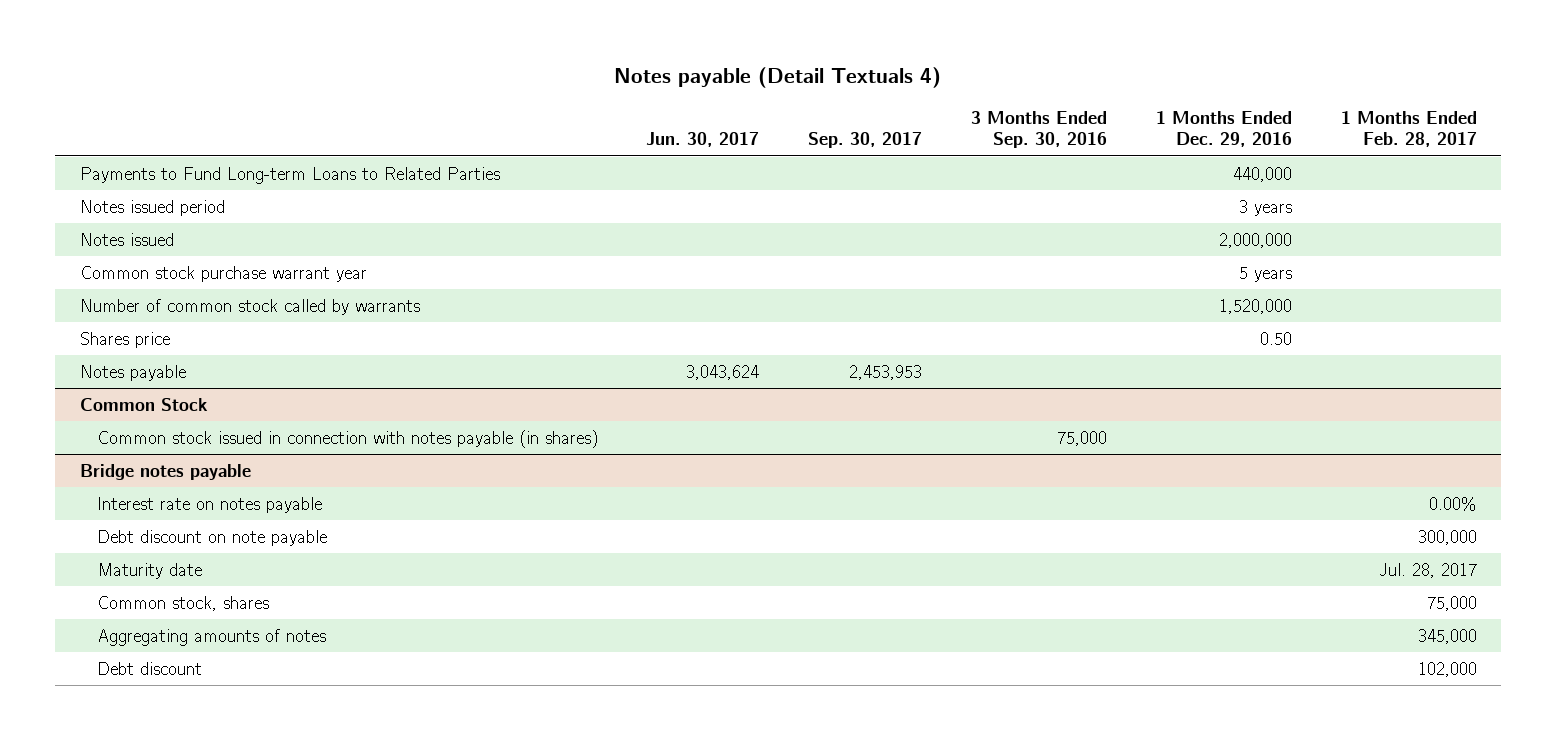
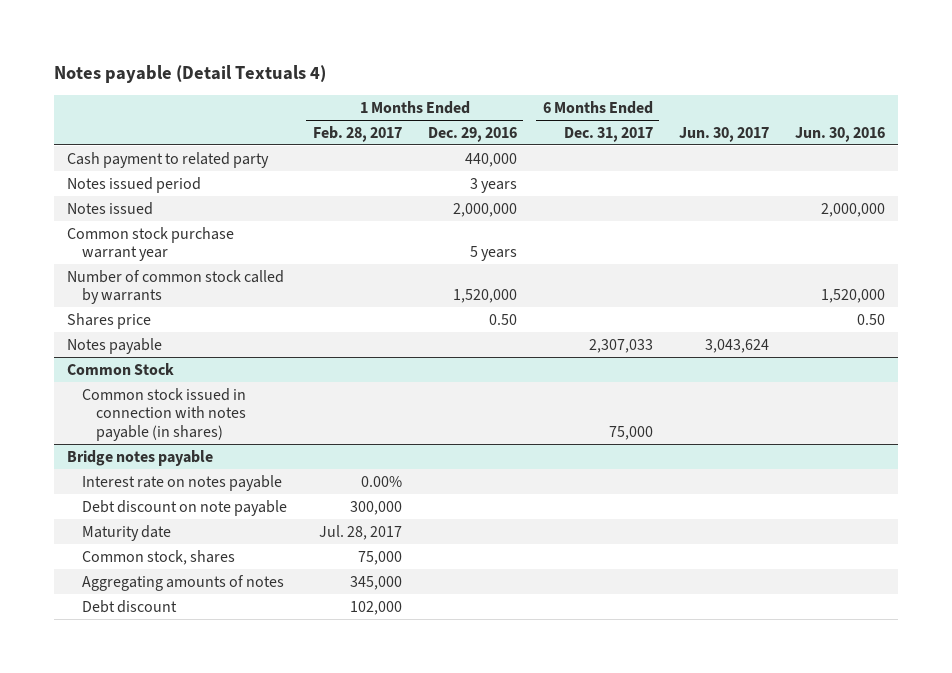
- | Jun. 30, 2017 | Sep. 30, 2017 | 3 Months Ended Sep. 30, 2016 | 1 Months Ended Dec. 29, 2016 | 1 Months Ended Feb. 28, 2017
+ | 1 Months Ended Feb. 28, 2017 | 1 Months Ended Dec. 29, 2016 | 6 Months Ended Dec. 31, 2017 | Jun. 30, 2017 | Jun. 30, 2016
- Payments to Fund Long-term Loans to Related Parties | | | | 440,000 |
+ Cash payment to related party | | 440,000 | | |

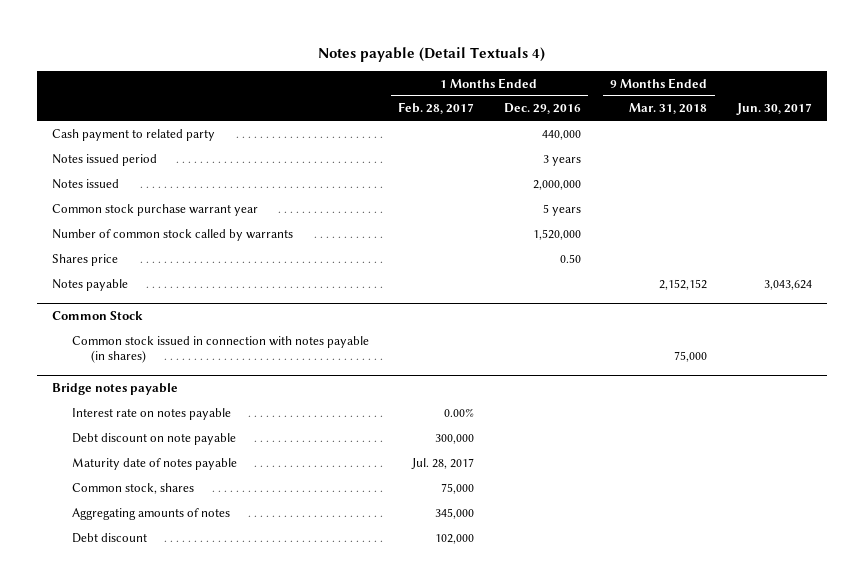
- | 1 Months Ended Feb. 28, 2017 | 1 Months Ended Dec. 29, 2016 | 6 Months Ended Dec. 31, 2017 | Jun. 30, 2017 | Jun. 30, 2016
+ | 1 Months Ended Feb. 28, 2017 | 1 Months Ended Dec. 29, 2016 | 9 Months Ended Mar. 31, 2018 | Jun. 30, 2017
@ Bridge notes payable
- Maturity date | Jul. 28, 2017 | | | |
+ Maturity date of notes payable | Jul. 28, 2017 | | |

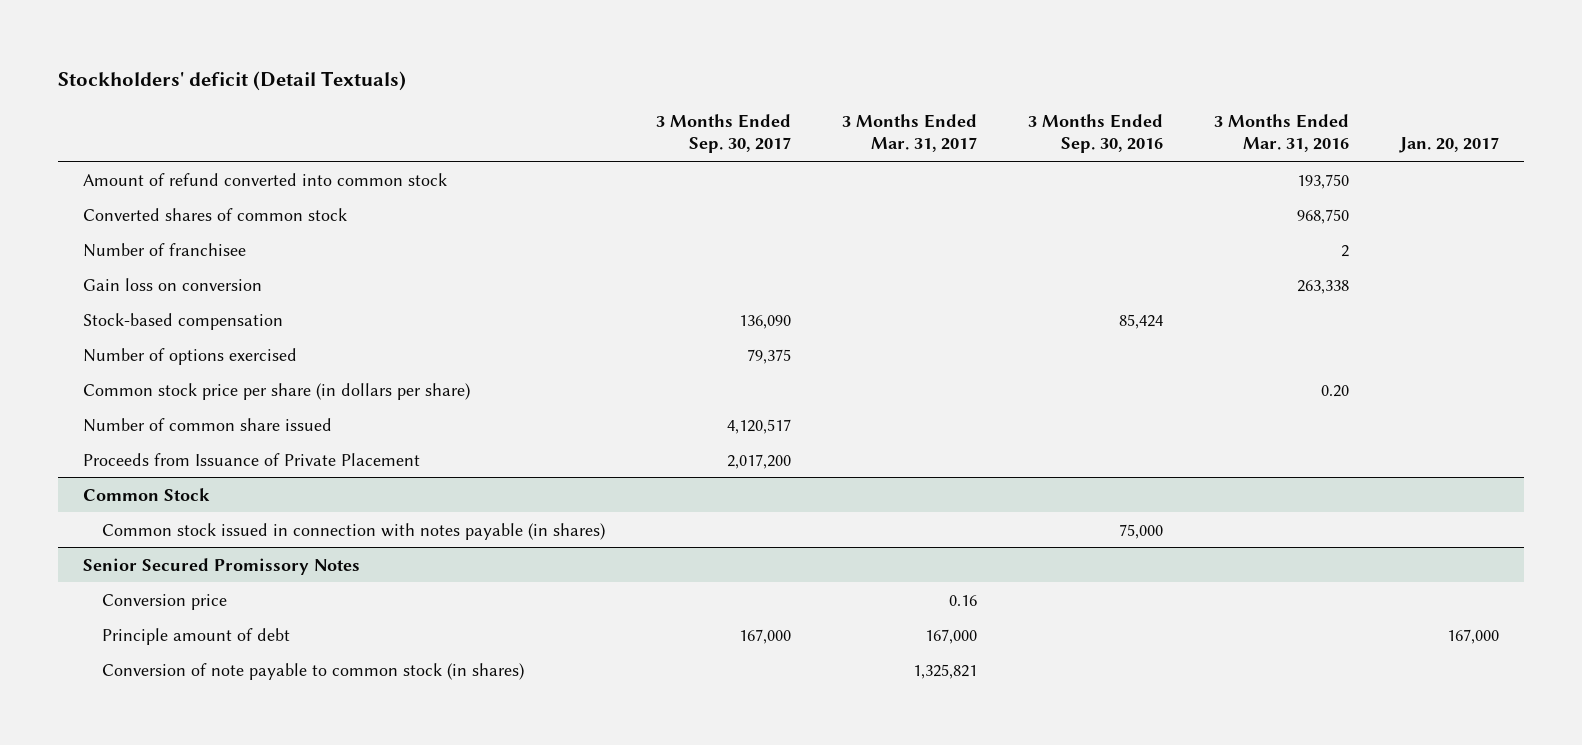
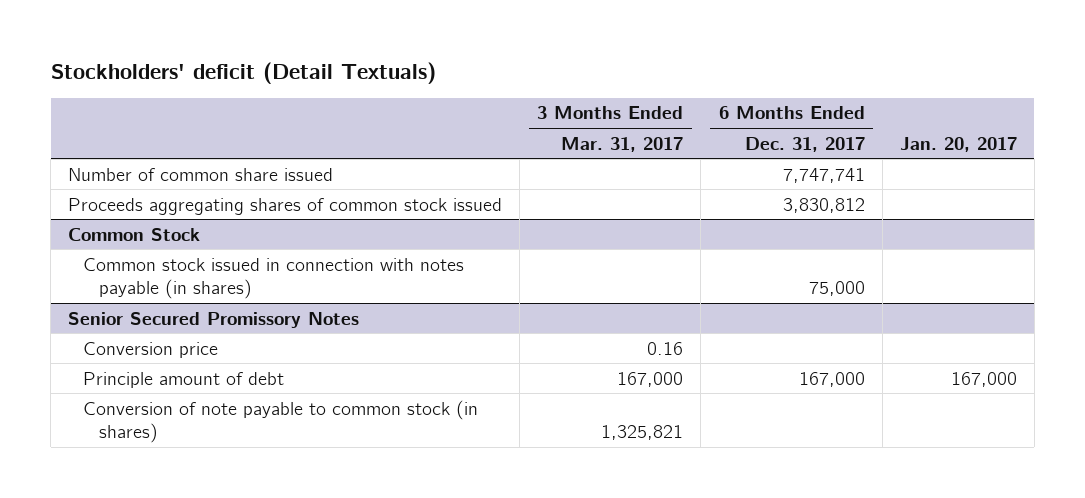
- | 3 Months Ended Sep. 30, 2017 | 3 Months Ended Mar. 31, 2017 | 3 Months Ended Sep. 30, 2016 | 3 Months Ended Mar. 31, 2016 | Jan. 20, 2017
+ | 3 Months Ended Mar. 31, 2017 | 6 Months Ended Dec. 31, 2017 | Jan. 20, 2017
- Amount of refund converted into common stock | | | | 193,750 |
- Converted shares of common stock | | | | 968,750 |
- Number of franchisee | | | | 2 |
- Gain loss on conversion | | | | 263,338 |
- Stock-based compensation | 136,090 | | 85,424 | |
- Number of options exercised | 79,375 | | | |
- Common stock price per share (in dollars per share) | | | | 0.20 |
- Proceeds from Issuance of Private Placement | 2,017,200 | | | |
+ Proceeds aggregating shares of common stock issued | | 3,830,812 |

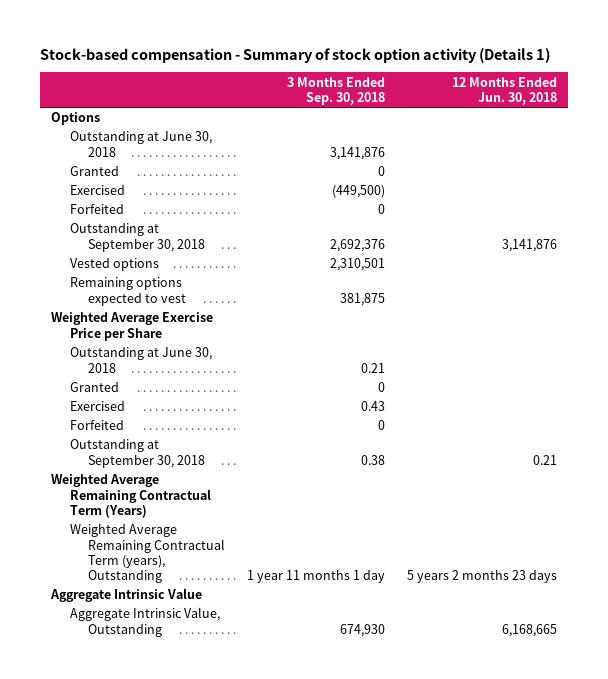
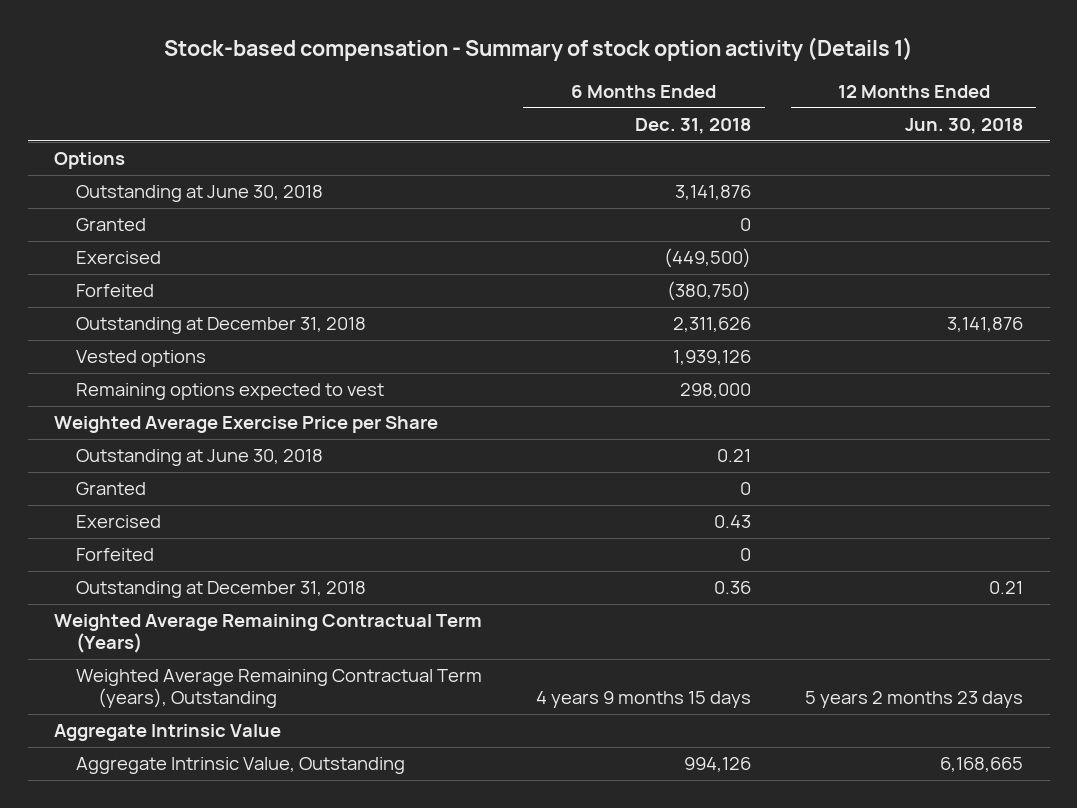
- | 3 Months Ended Sep. 30, 2018 | 12 Months Ended Jun. 30, 2018
+ | 6 Months Ended Dec. 31, 2018 | 12 Months Ended Jun. 30, 2018
- Outstanding at September 30, 2018 | 2,692,376 | 3,141,876
+ Outstanding at December 31, 2018 | 2,311,626 | 3,141,876
- Outstanding at September 30, 2018 | 0.38 | 0.21
+ Outstanding at December 31, 2018 | 0.36 | 0.21

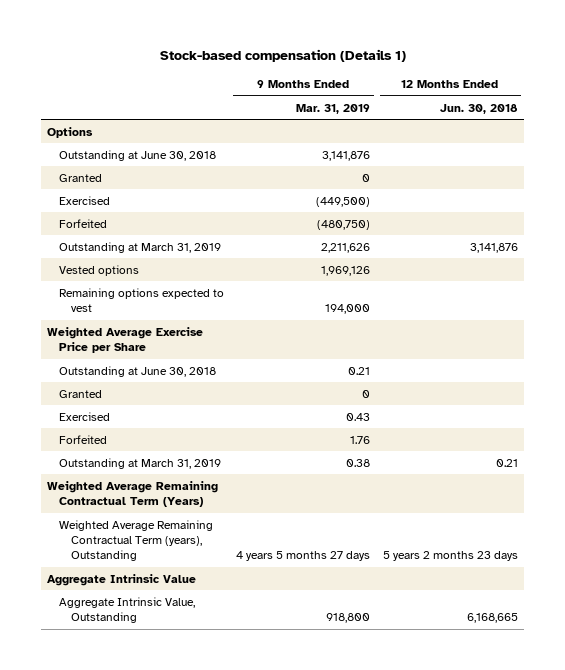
- Stock-based compensation - Summary of stock option activity (Details 1)
+ Stock-based compensation (Details 1)
- | 6 Months Ended Dec. 31, 2018 | 12 Months Ended Jun. 30, 2018
+ | 9 Months Ended Mar. 31, 2019 | 12 Months Ended Jun. 30, 2018
- Outstanding at December 31, 2018 | 2,311,626 | 3,141,876
+ Outstanding at March 31, 2019 | 2,211,626 | 3,141,876
- Outstanding at December 31, 2018 | 0.36 | 0.21
+ Outstanding at March 31, 2019 | 0.38 | 0.21

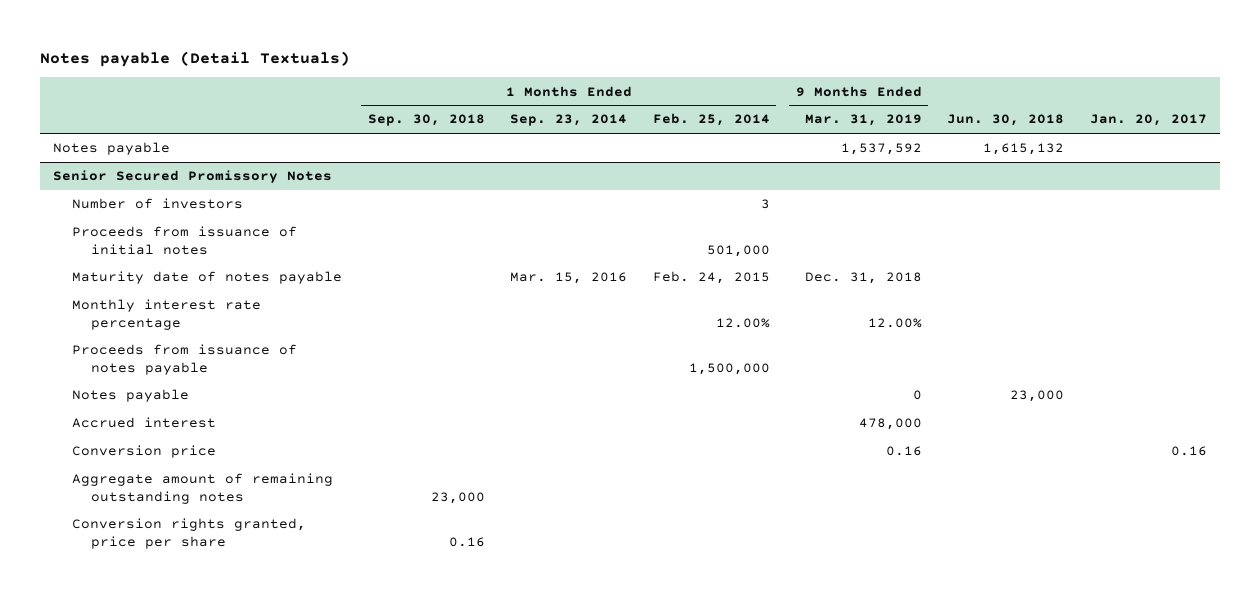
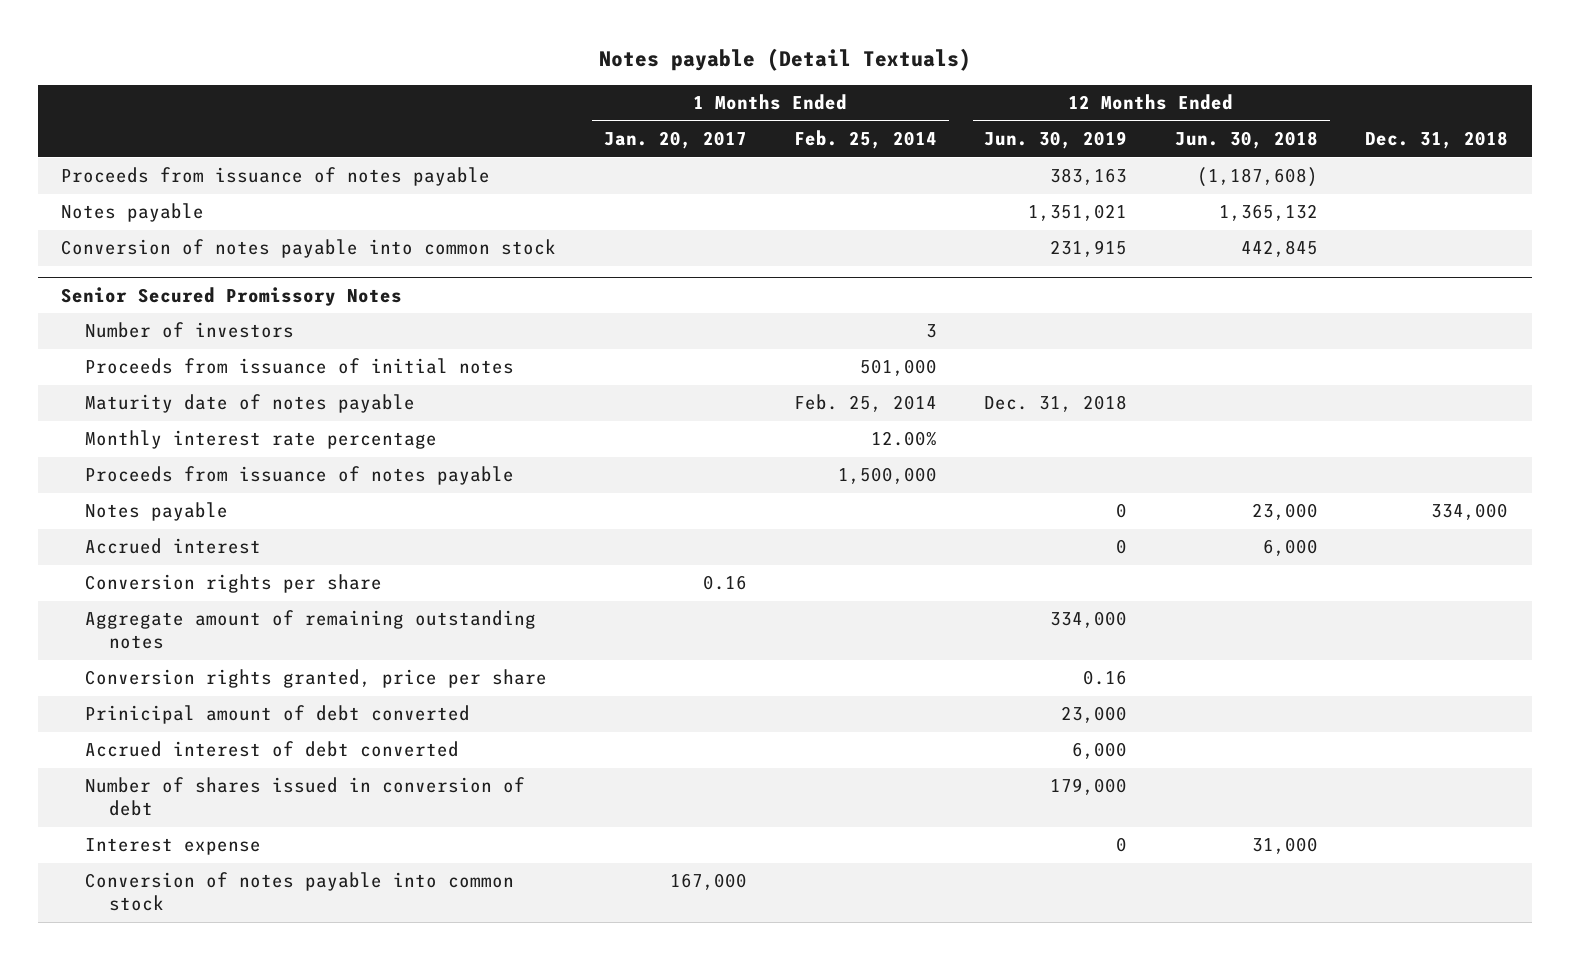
- | 1 Months Ended Sep. 30, 2018 | 1 Months Ended Sep. 23, 2014 | 1 Months Ended Feb. 25, 2014 | 9 Months Ended Mar. 31, 2019 | Jun. 30, 2018 | Jan. 20, 2017
+ | 1 Months Ended Jan. 20, 2017 | 1 Months Ended Feb. 25, 2014 | 12 Months Ended Jun. 30, 2019 | 12 Months Ended Jun. 30, 2018 | Dec. 31, 2018
+ Proceeds from issuance of notes payable | | | 383,163 | (1,187,608) |
+ Conversion of notes payable into common stock | | | 231,915 | 442,845 |
@ Senior Secured Promissory Notes
- Maturity date of notes payable | | Mar. 15, 2016 | Feb. 24, 2015 | Dec. 31, 2018 | |
+ Maturity date of notes payable | | Feb. 25, 2014 | Dec. 31, 2018 | |
- Conversion price | | | | 0.16 | | 0.16
+ Conversion rights per share | 0.16 | | | |
+ Prinicipal amount of debt converted | | | 23,000 | |
+ Accrued interest of debt converted | | | 6,000 | |
+ Number of shares issued in conversion of debt | | | 179,000 | |
+ Interest expense | | | 0 | 31,000 |
+ Conversion of notes payable into common stock | 167,000 | | | |

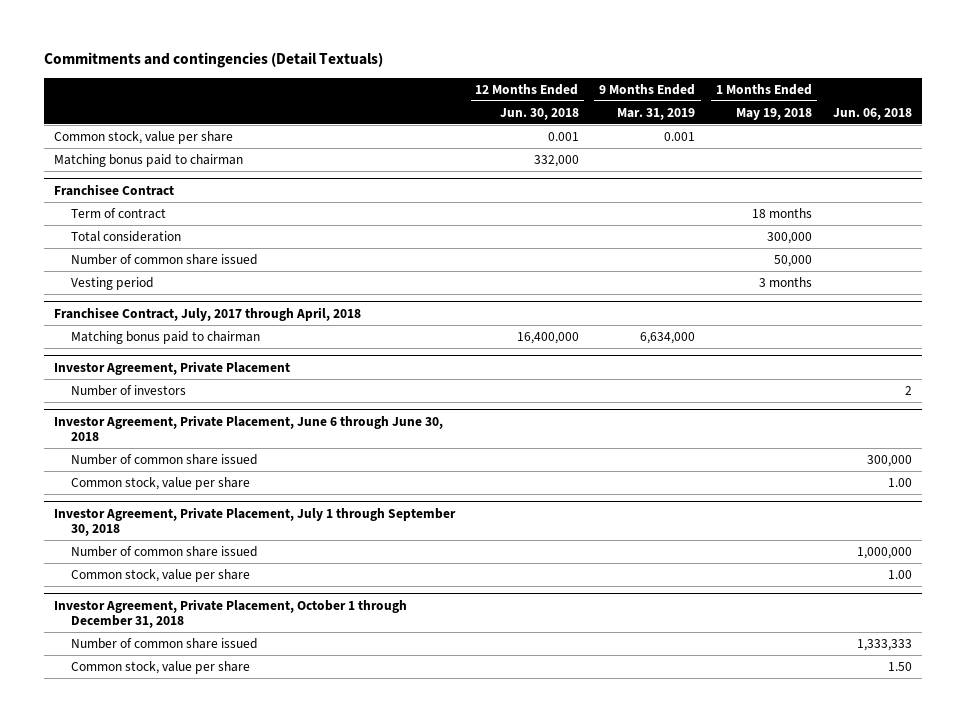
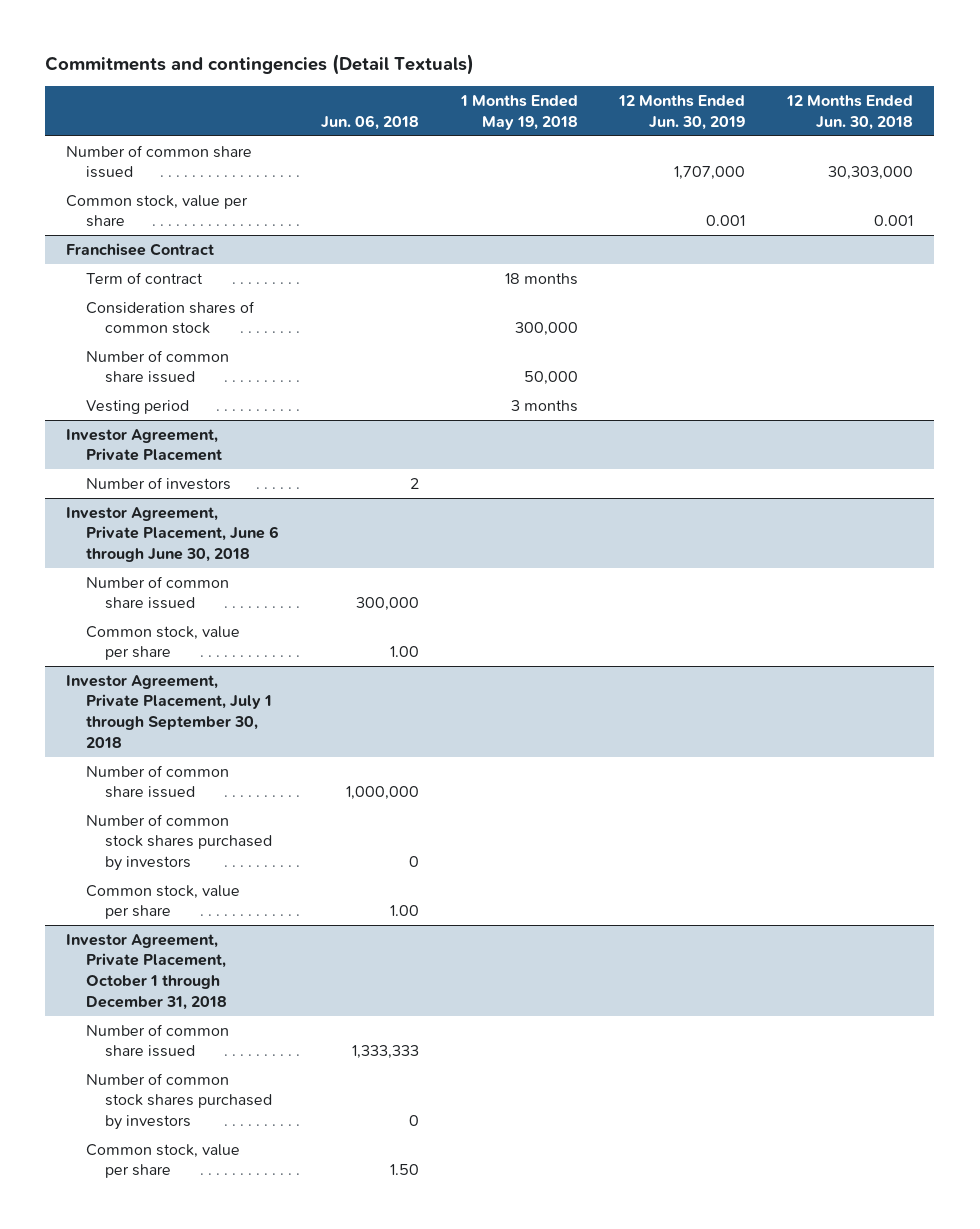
- | 12 Months Ended Jun. 30, 2018 | 9 Months Ended Mar. 31, 2019 | 1 Months Ended May 19, 2018 | Jun. 06, 2018
+ | Jun. 06, 2018 | 1 Months Ended May 19, 2018 | 12 Months Ended Jun. 30, 2019 | 12 Months Ended Jun. 30, 2018
+ Number of common share issued | | | 1,707,000 | 30,303,000
- Matching bonus paid to chairman | 332,000 | | |
@ Franchisee Contract
- Total consideration | | | 300,000 |
+ Consideration shares of common stock | | 300,000 | |
- Franchisee Contract, July, 2017 through April, 2018
- Matching bonus paid to chairman | 16,400,000 | 6,634,000 | |
@ Investor Agreement, Private Placement, July 1 through September 30, 2018
+ Number of common stock shares purchased by investors | 0 | | |
@ Investor Agreement, Private Placement, October 1 through December 31, 2018
+ Number of common stock shares purchased by investors | 0 | | |

